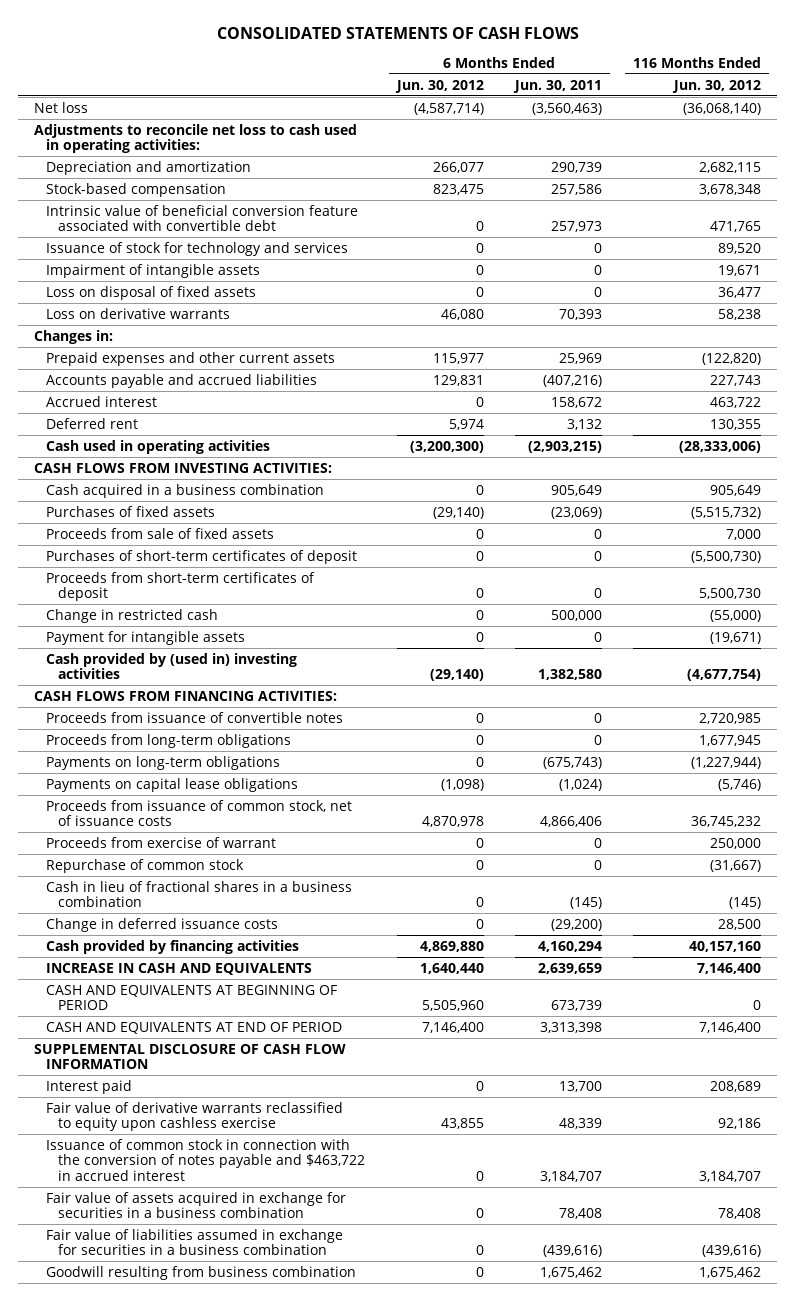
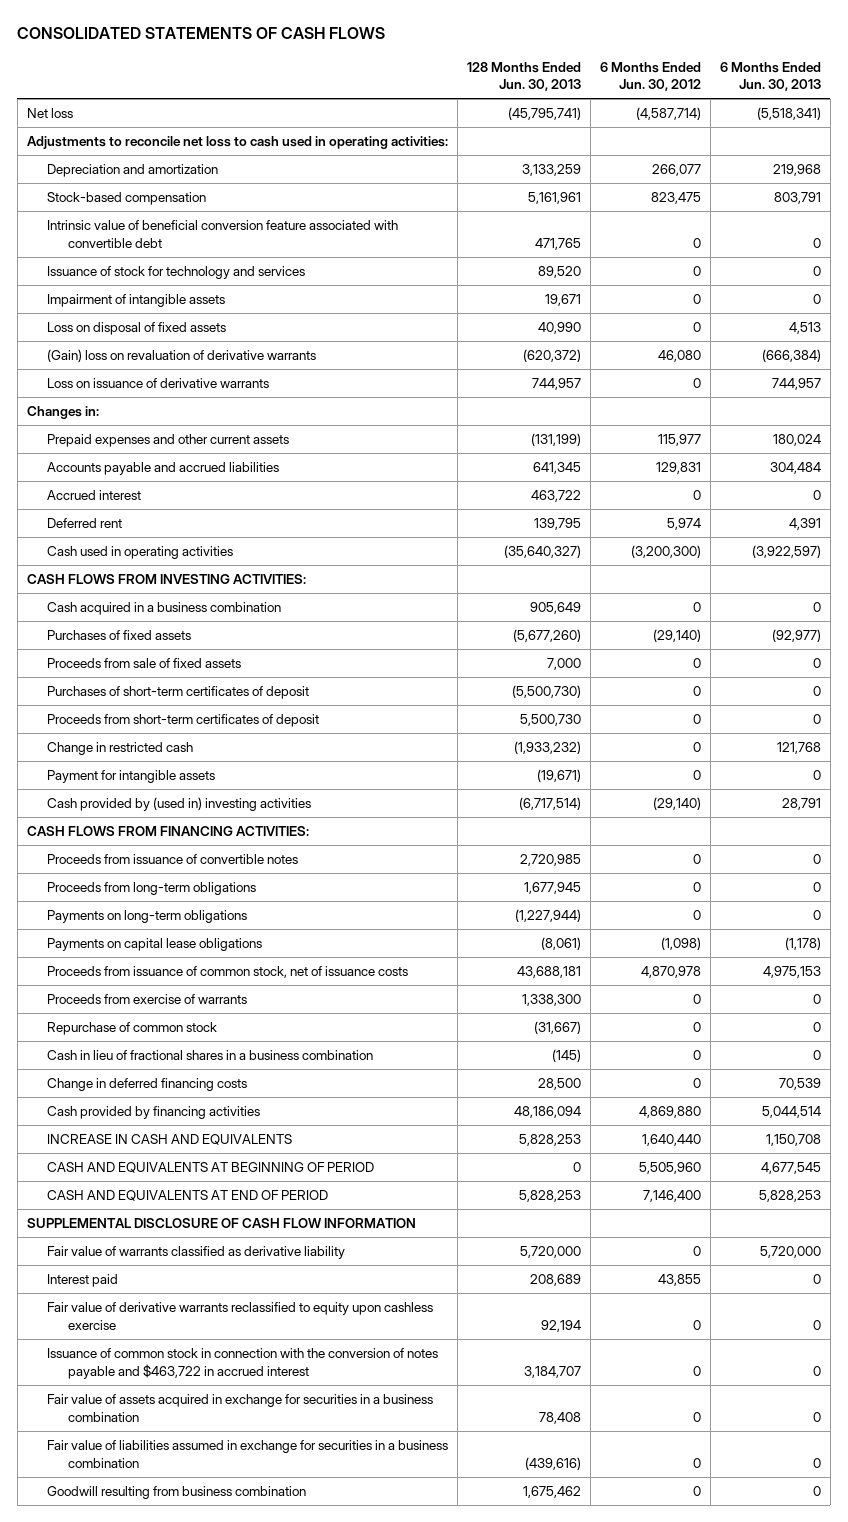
- | 6 Months Ended Jun. 30, 2012 | 6 Months Ended Jun. 30, 2011 | 116 Months Ended Jun. 30, 2012
+ | 128 Months Ended Jun. 30, 2013 | 6 Months Ended Jun. 30, 2012 | 6 Months Ended Jun. 30, 2013
- Loss on derivative warrants | 46,080 | 70,393 | 58,238
+ (Gain) loss on revaluation of derivative warrants | (620,372) | 46,080 | (666,384)
+ Loss on issuance of derivative warrants | 744,957 | 0 | 744,957
- Proceeds from exercise of warrant | 0 | 0 | 250,000
+ Proceeds from exercise of warrants | 1,338,300 | 0 | 0
- Change in deferred issuance costs | 0 | (29,200) | 28,500
+ Change in deferred financing costs | 28,500 | 0 | 70,539
- Interest paid | 0 | 13,700 | 208,689
- Fair value of derivative warrants reclassified to equity upon cashless exercise | 43,855 | 48,339 | 92,186
+ Fair value of warrants classified as derivative liability | 5,720,000 | 0 | 5,720,000
+ Interest paid | 208,689 | 43,855 | 0
+ Fair value of derivative warrants reclassified to equity upon cashless exercise | 92,194 | 0 | 0

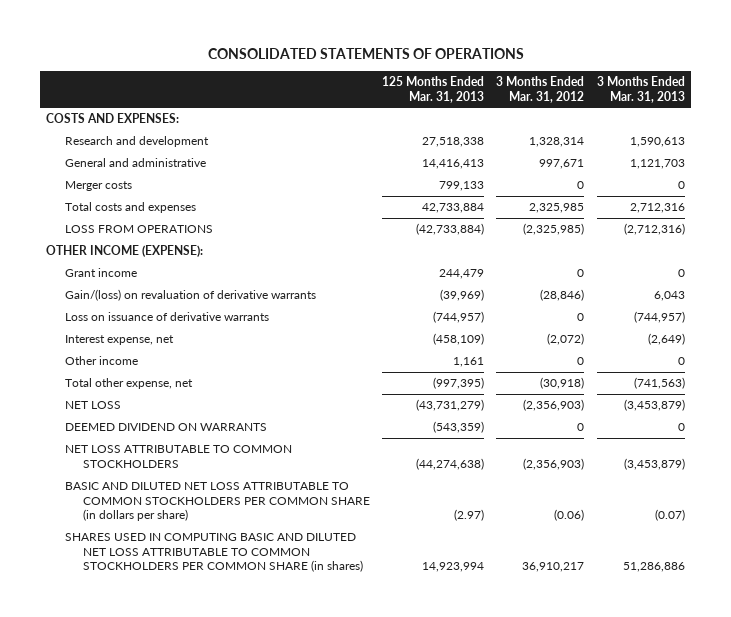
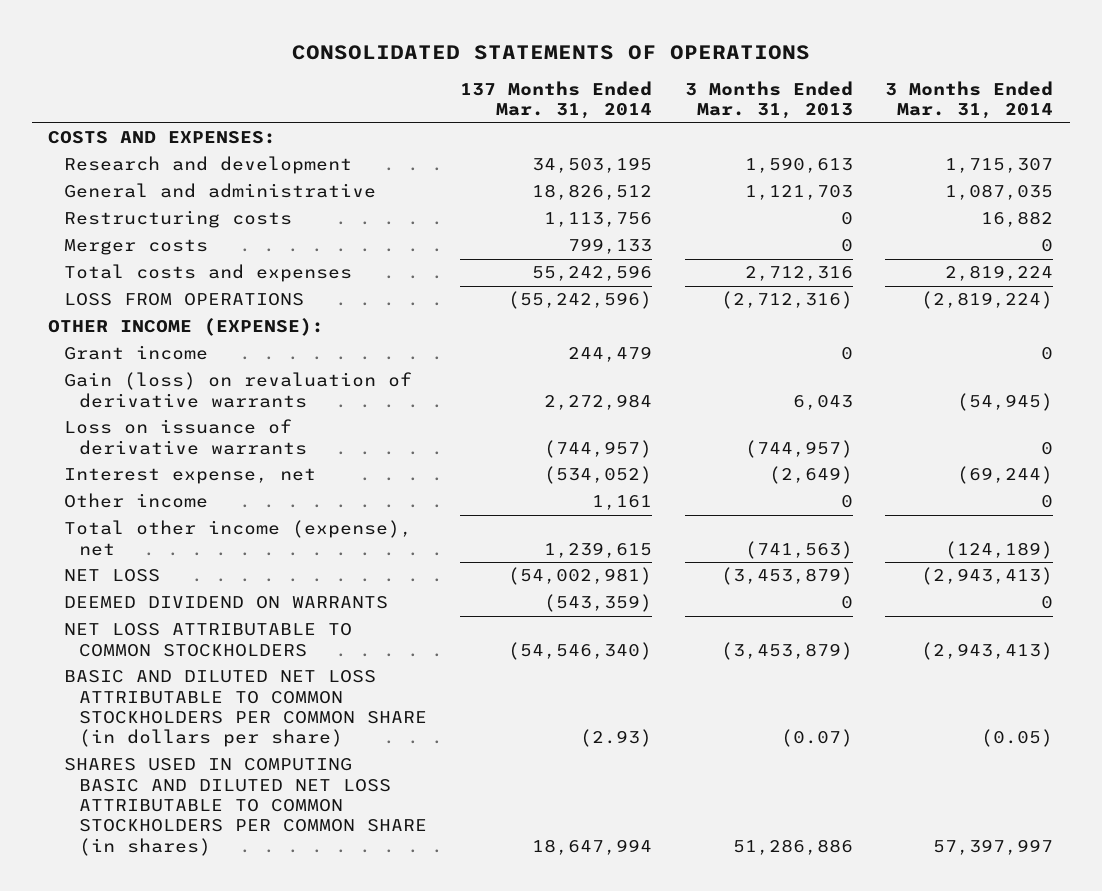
- | 125 Months Ended Mar. 31, 2013 | 3 Months Ended Mar. 31, 2012 | 3 Months Ended Mar. 31, 2013
+ | 137 Months Ended Mar. 31, 2014 | 3 Months Ended Mar. 31, 2013 | 3 Months Ended Mar. 31, 2014
+ Restructuring costs | 1,113,756 | 0 | 16,882
- Gain/(loss) on revaluation of derivative warrants | (39,969) | (28,846) | 6,043
+ Gain (loss) on revaluation of derivative warrants | 2,272,984 | 6,043 | (54,945)
- Total other expense, net | (997,395) | (30,918) | (741,563)
+ Total other income (expense), net | 1,239,615 | (741,563) | (124,189)

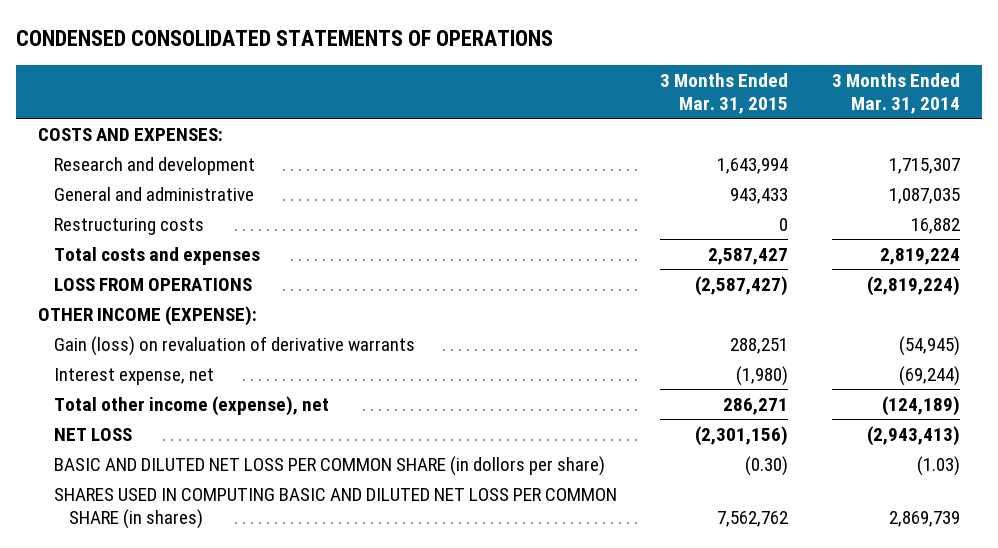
- CONSOLIDATED STATEMENTS OF OPERATIONS
+ CONDENSED CONSOLIDATED STATEMENTS OF OPERATIONS
- | 137 Months Ended Mar. 31, 2014 | 3 Months Ended Mar. 31, 2013 | 3 Months Ended Mar. 31, 2014
+ | 3 Months Ended Mar. 31, 2015 | 3 Months Ended Mar. 31, 2014
- Merger costs | 799,133 | 0 | 0
- Grant income | 244,479 | 0 | 0
- Loss on issuance of derivative warrants | (744,957) | (744,957) | 0
- Other income | 1,161 | 0 | 0
- DEEMED DIVIDEND ON WARRANTS | (543,359) | 0 | 0
- NET LOSS ATTRIBUTABLE TO COMMON STOCKHOLDERS | (54,546,340) | (3,453,879) | (2,943,413)
- BASIC AND DILUTED NET LOSS ATTRIBUTABLE TO COMMON STOCKHOLDERS PER COMMON SHARE (in dollars per share) | (2.93) | (0.07) | (0.05)
- SHARES USED IN COMPUTING BASIC AND DILUTED NET LOSS ATTRIBUTABLE TO COMMON STOCKHOLDERS PER COMMON SHARE (in shares) | 18,647,994 | 51,286,886 | 57,397,997
+ BASIC AND DILUTED NET LOSS PER COMMON SHARE (in dollors per share) | (0.30) | (1.03)
+ SHARES USED IN COMPUTING BASIC AND DILUTED NET LOSS PER COMMON SHARE (in shares) | 7,562,762 | 2,869,739

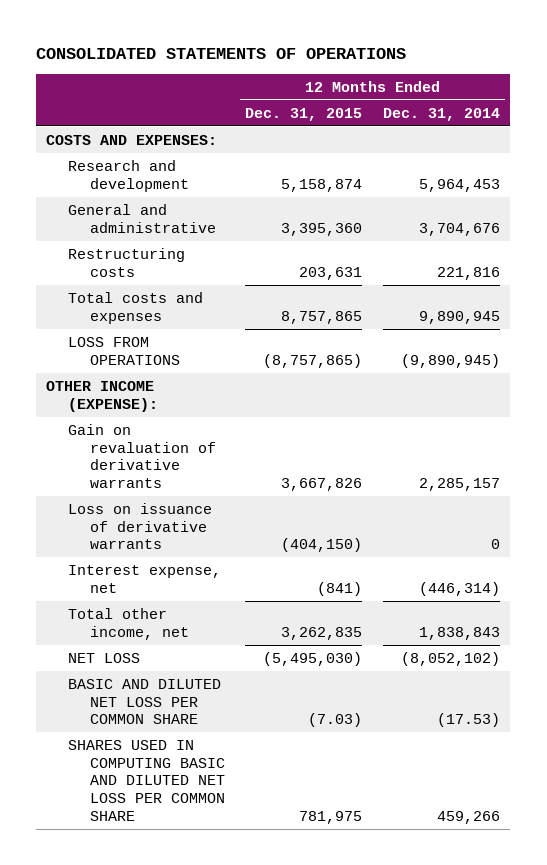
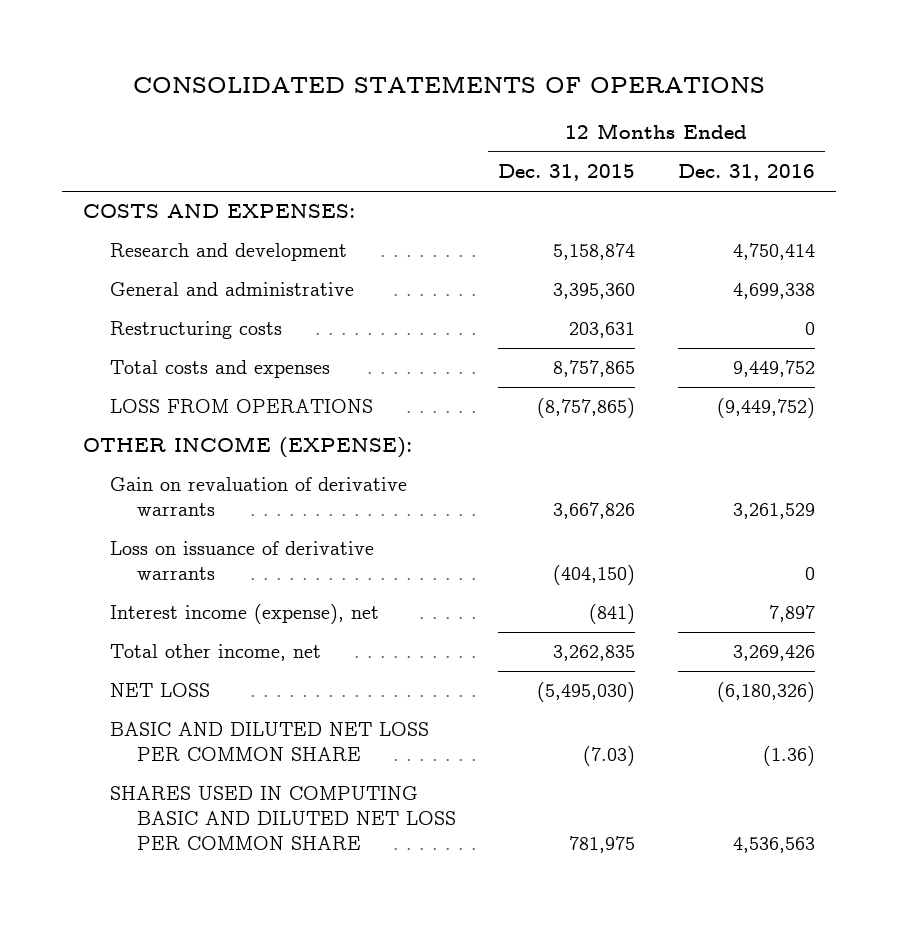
- | 12 Months Ended Dec. 31, 2015 | 12 Months Ended Dec. 31, 2014
+ | 12 Months Ended Dec. 31, 2015 | 12 Months Ended Dec. 31, 2016
- Interest expense, net | (841) | (446,314)
+ Interest income (expense), net | (841) | 7,897

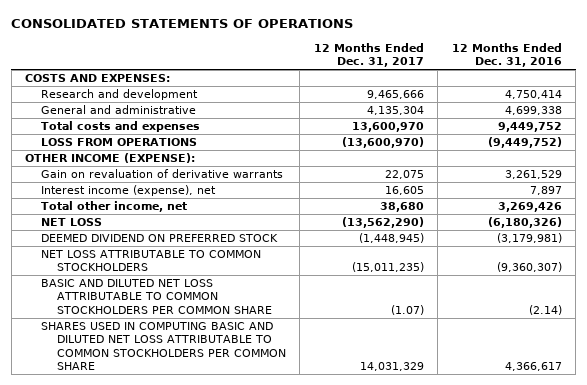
- | 12 Months Ended Dec. 31, 2015 | 12 Months Ended Dec. 31, 2016
+ | 12 Months Ended Dec. 31, 2017 | 12 Months Ended Dec. 31, 2016
- Restructuring costs | 203,631 | 0
- Loss on issuance of derivative warrants | (404,150) | 0
- BASIC AND DILUTED NET LOSS PER COMMON SHARE | (7.03) | (1.36)
- SHARES USED IN COMPUTING BASIC AND DILUTED NET LOSS PER COMMON SHARE | 781,975 | 4,536,563
+ DEEMED DIVIDEND ON PREFERRED STOCK | (1,448,945) | (3,179,981)
+ NET LOSS ATTRIBUTABLE TO COMMON STOCKHOLDERS | (15,011,235) | (9,360,307)
+ BASIC AND DILUTED NET LOSS ATTRIBUTABLE TO COMMON STOCKHOLDERS PER COMMON SHARE | (1.07) | (2.14)
+ SHARES USED IN COMPUTING BASIC AND DILUTED NET LOSS ATTRIBUTABLE TO COMMON STOCKHOLDERS PER COMMON SHARE | 14,031,329 | 4,366,617

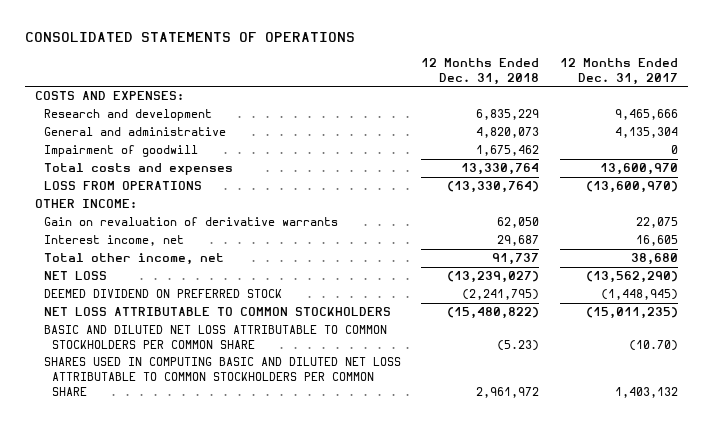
- | 12 Months Ended Dec. 31, 2017 | 12 Months Ended Dec. 31, 2016
+ | 12 Months Ended Dec. 31, 2018 | 12 Months Ended Dec. 31, 2017
+ Impairment of goodwill | 1,675,462 | 0
- OTHER INCOME (EXPENSE):
+ OTHER INCOME:
- Interest income (expense), net | 16,605 | 7,897
+ Interest income, net | 29,687 | 16,605
- BASIC AND DILUTED NET LOSS ATTRIBUTABLE TO COMMON STOCKHOLDERS PER COMMON SHARE | (1.07) | (2.14)
- SHARES USED IN COMPUTING BASIC AND DILUTED NET LOSS ATTRIBUTABLE TO COMMON STOCKHOLDERS PER COMMON SHARE | 14,031,329 | 4,366,617
+ BASIC AND DILUTED NET LOSS ATTRIBUTABLE TO COMMON STOCKHOLDERS PER COMMON SHARE | (5.23) | (10.70)
+ SHARES USED IN COMPUTING BASIC AND DILUTED NET LOSS ATTRIBUTABLE TO COMMON STOCKHOLDERS PER COMMON SHARE | 2,961,972 | 1,403,132

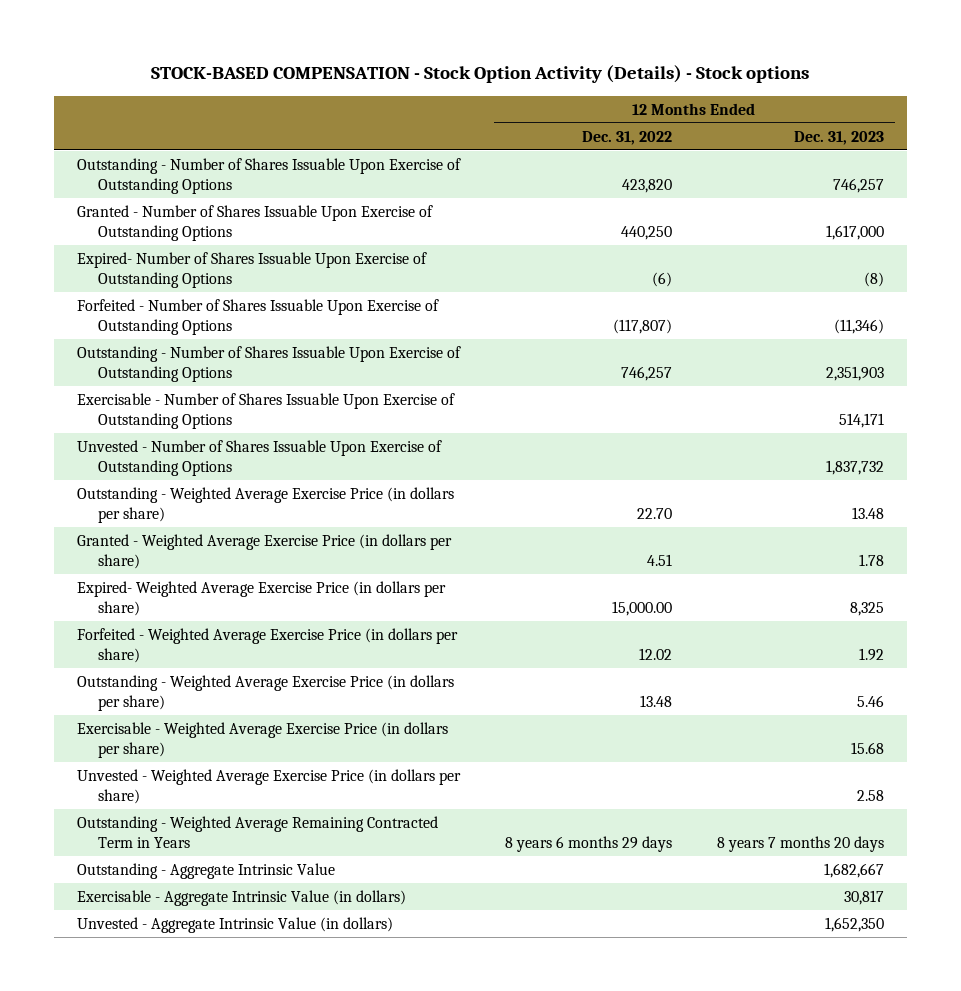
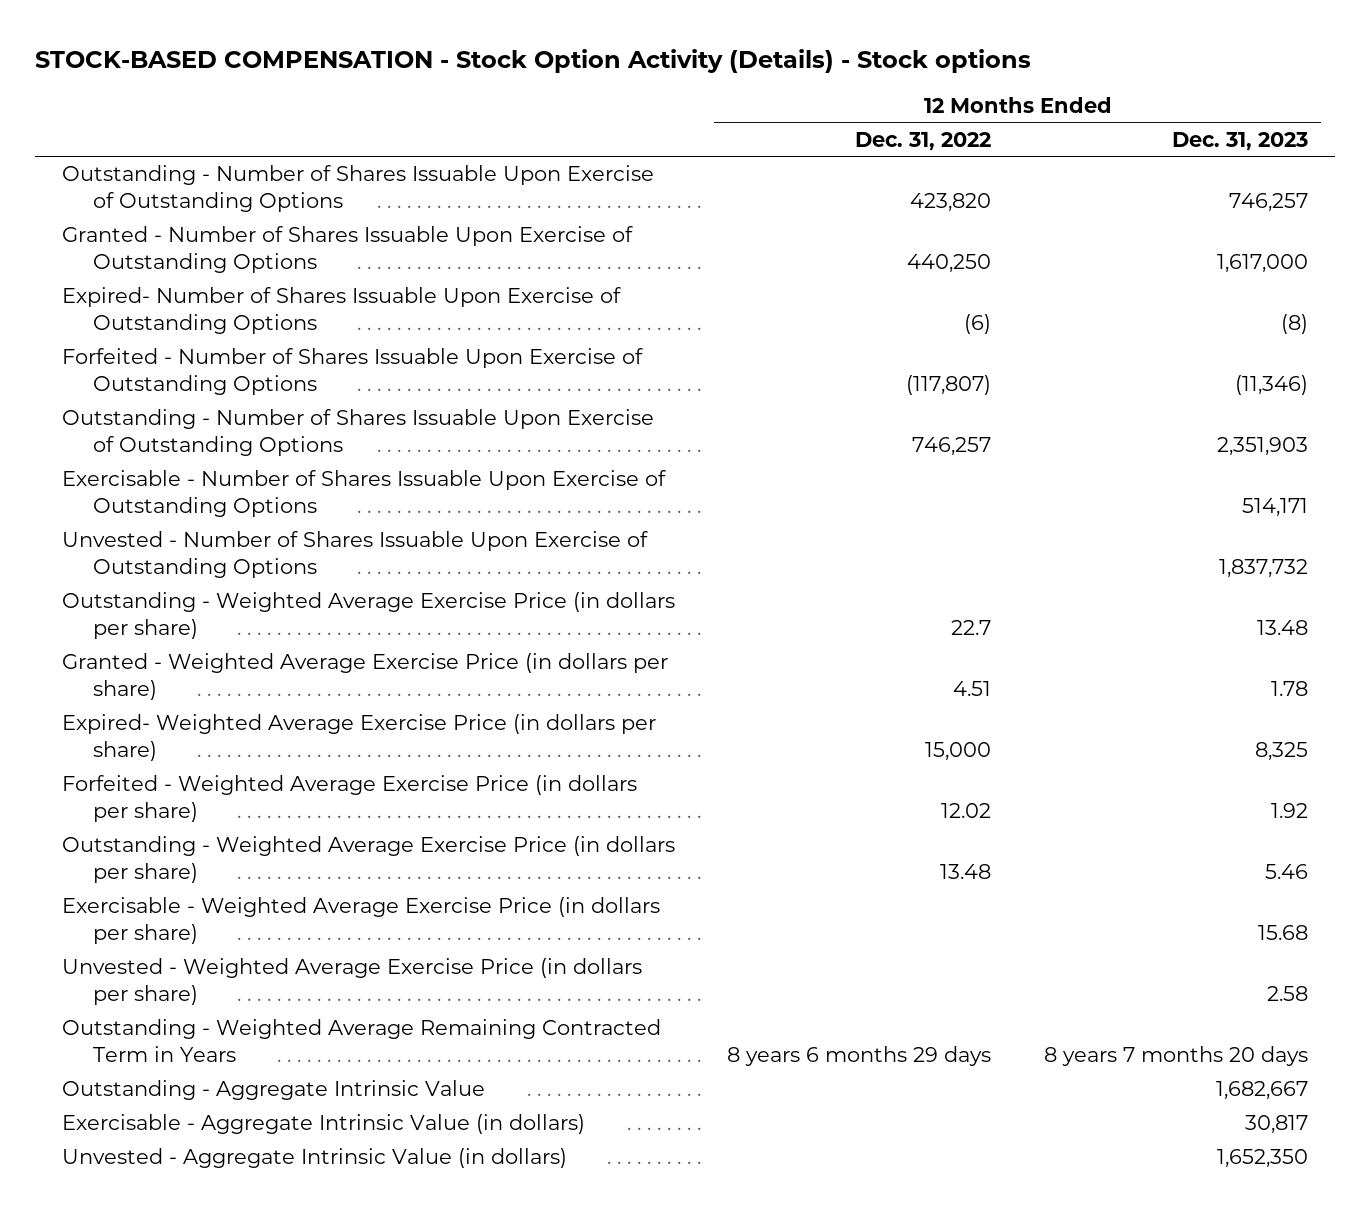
- Outstanding - Weighted Average Exercise Price (in dollars per share) | 22.70 | 13.48
+ Outstanding - Weighted Average Exercise Price (in dollars per share) | 22.7 | 13.48
- Expired- Weighted Average Exercise Price (in dollars per share) | 15,000.00 | 8,325
+ Expired- Weighted Average Exercise Price (in dollars per share) | 15,000 | 8,325

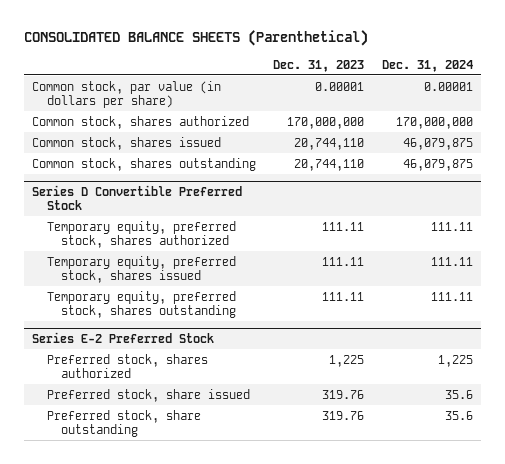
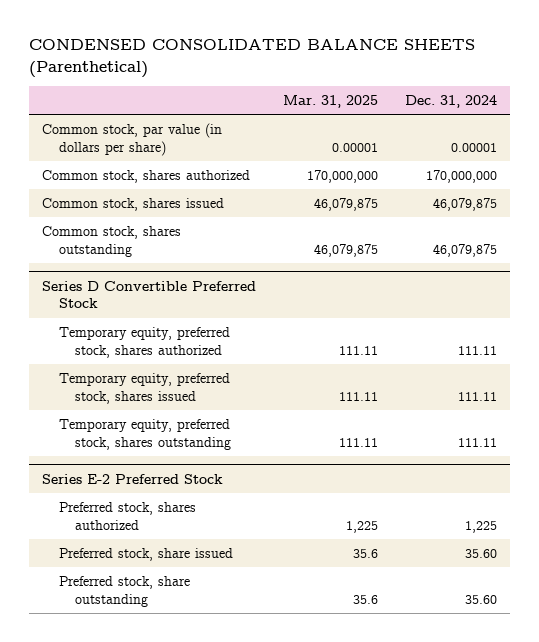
- CONSOLIDATED BALANCE SHEETS (Parenthetical)
+ CONDENSED CONSOLIDATED BALANCE SHEETS (Parenthetical)
- | Dec. 31, 2023 | Dec. 31, 2024
+ | Mar. 31, 2025 | Dec. 31, 2024
@ Series E-2 Preferred Stock
- Preferred stock, share issued | 319.76 | 35.6
- Preferred stock, share outstanding | 319.76 | 35.6
+ Preferred stock, share issued | 35.6 | 35.60
+ Preferred stock, share outstanding | 35.6 | 35.60

